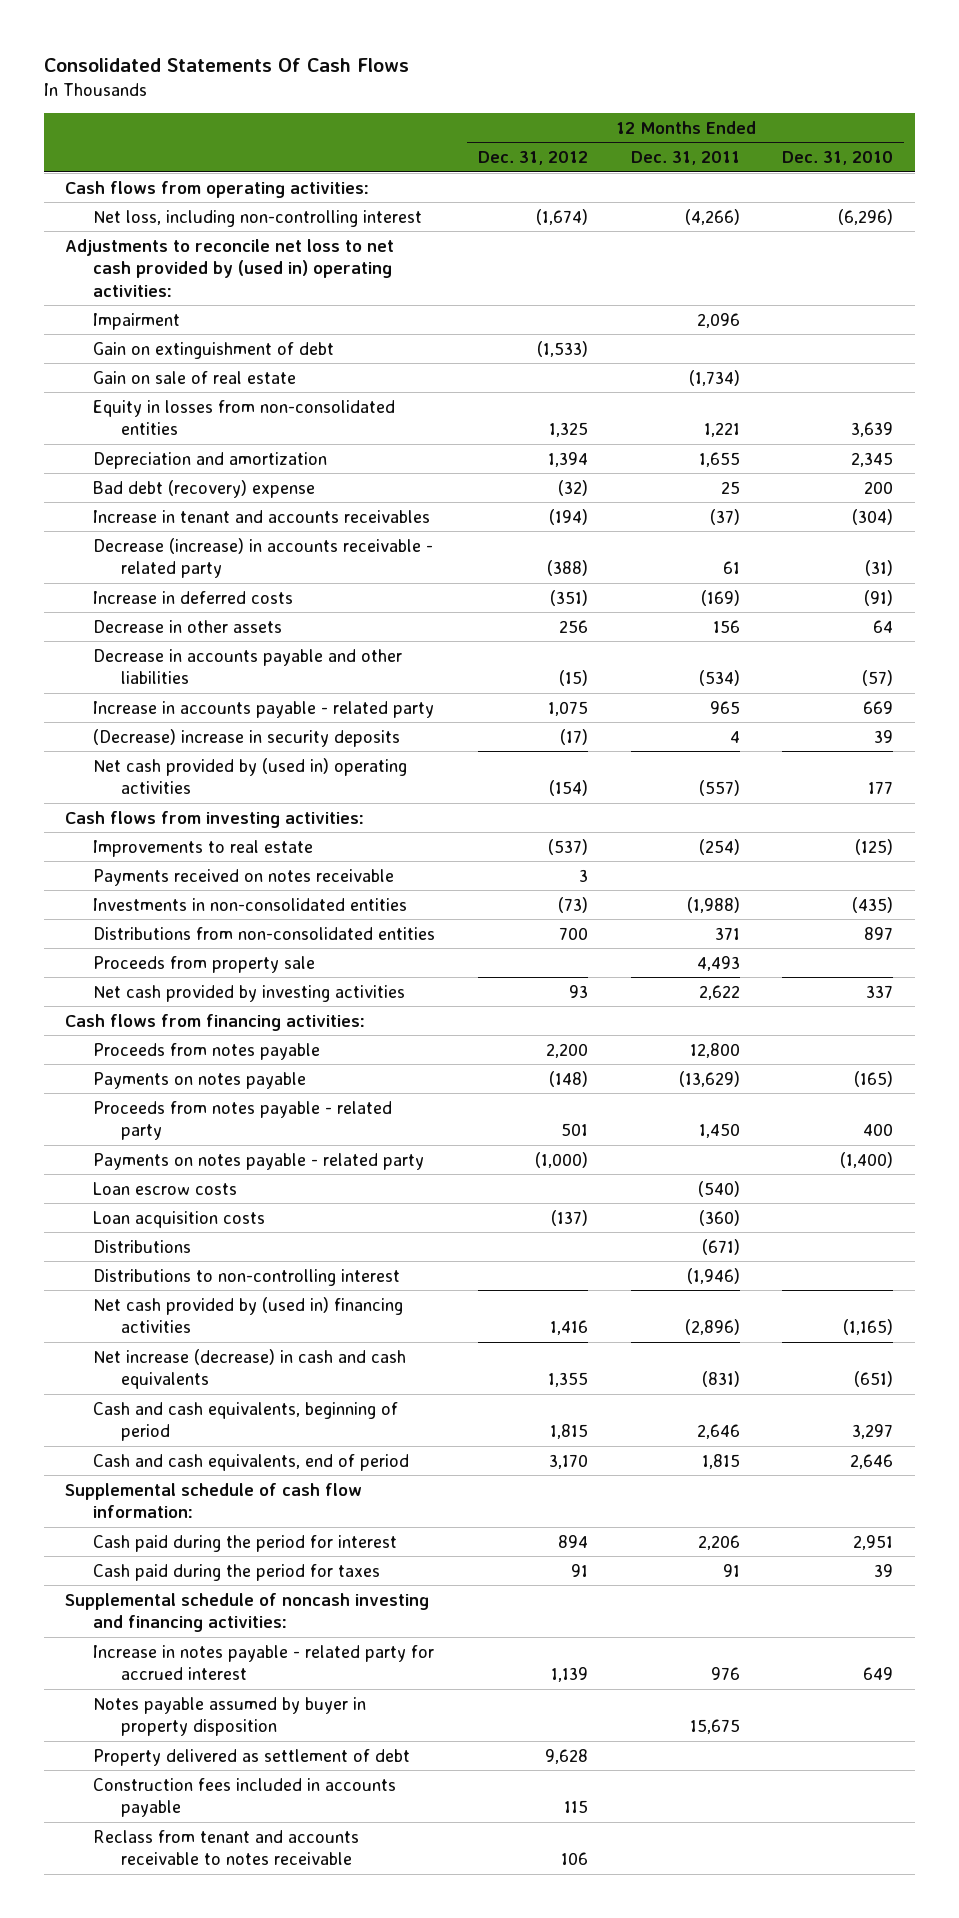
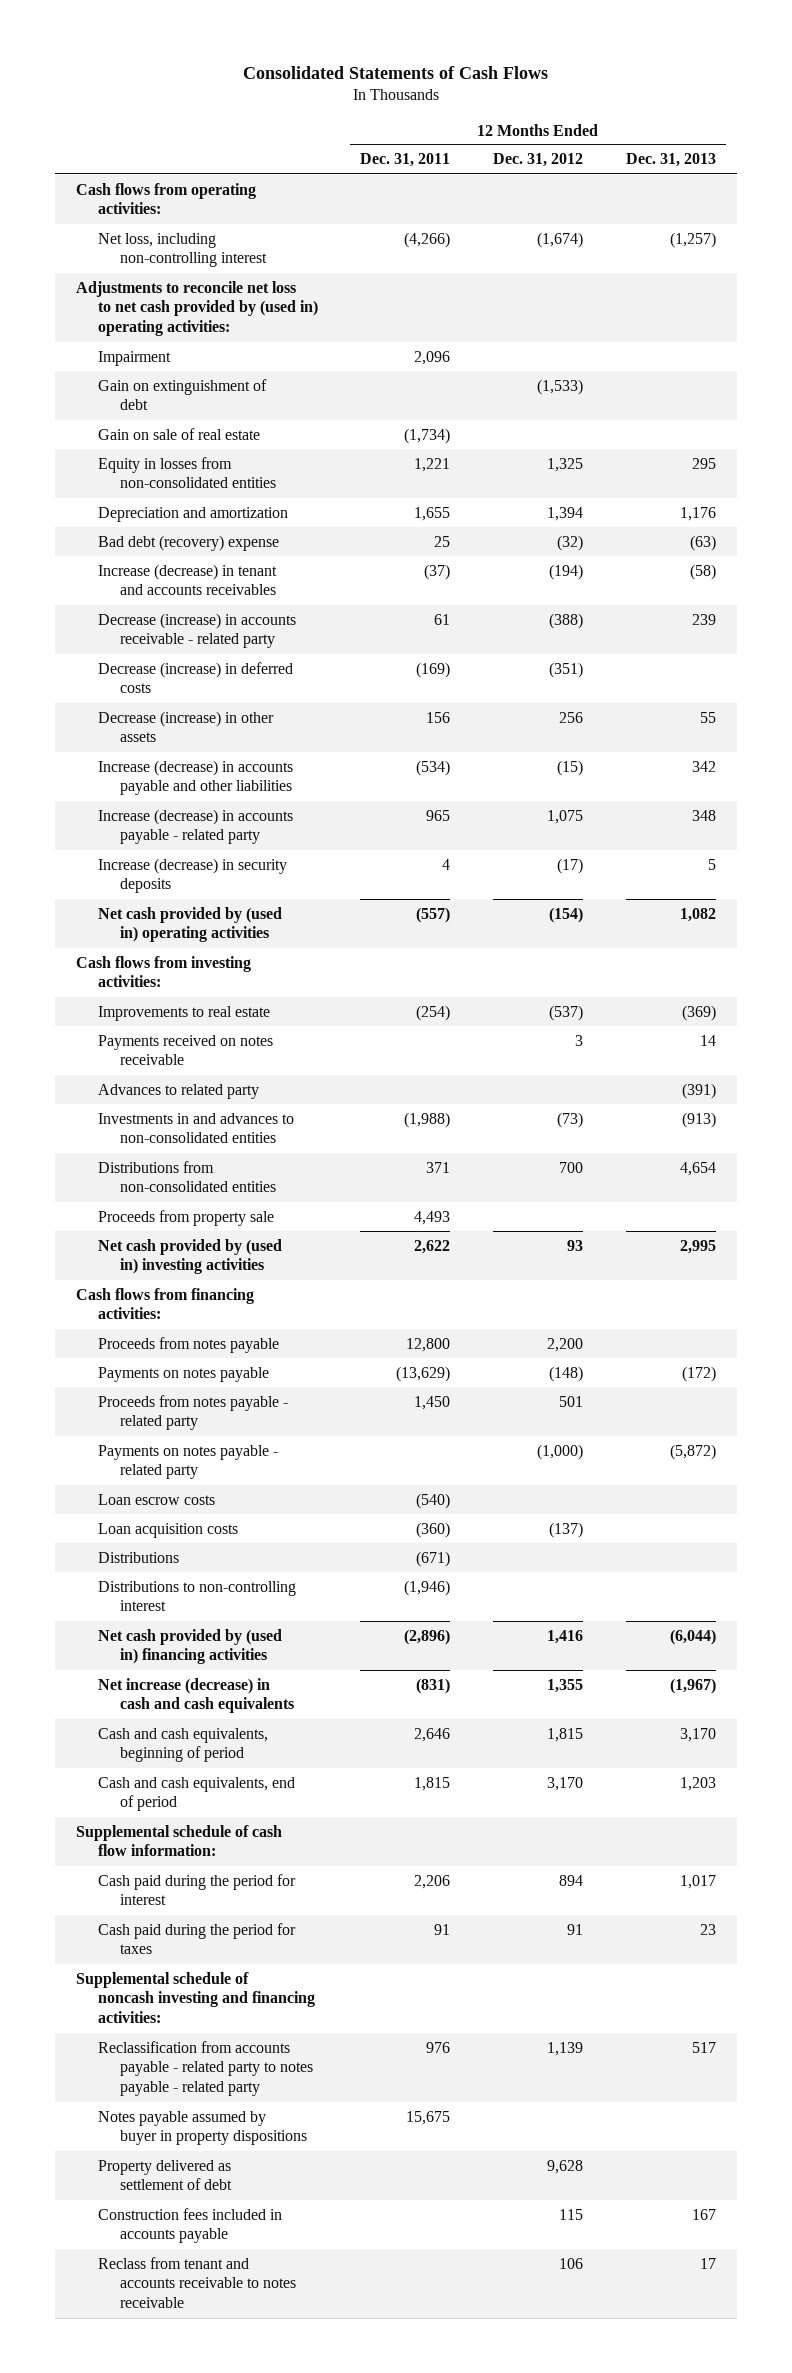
- Consolidated Statements Of Cash Flows
+ Consolidated Statements of Cash Flows
- | 12 Months Ended Dec. 31, 2012 | 12 Months Ended Dec. 31, 2011 | 12 Months Ended Dec. 31, 2010
+ | 12 Months Ended Dec. 31, 2011 | 12 Months Ended Dec. 31, 2012 | 12 Months Ended Dec. 31, 2013
- Increase in tenant and accounts receivables | (194) | (37) | (304)
+ Increase (decrease) in tenant and accounts receivables | (37) | (194) | (58)
- Increase in deferred costs | (351) | (169) | (91)
- Decrease in other assets | 256 | 156 | 64
- Decrease in accounts payable and other liabilities | (15) | (534) | (57)
- Increase in accounts payable - related party | 1,075 | 965 | 669
- (Decrease) increase in security deposits | (17) | 4 | 39
+ Decrease (increase) in deferred costs | (169) | (351) |
+ Decrease (increase) in other assets | 156 | 256 | 55
+ Increase (decrease) in accounts payable and other liabilities | (534) | (15) | 342
+ Increase (decrease) in accounts payable - related party | 965 | 1,075 | 348
+ Increase (decrease) in security deposits | 4 | (17) | 5
- Investments in non-consolidated entities | (73) | (1,988) | (435)
+ Advances to related party | | | (391)
+ Investments in and advances to non-consolidated entities | (1,988) | (73) | (913)
- Net cash provided by investing activities | 93 | 2,622 | 337
+ Net cash provided by (used in) investing activities | 2,622 | 93 | 2,995
- Increase in notes payable - related party for accrued interest | 1,139 | 976 | 649
- Notes payable assumed by buyer in property disposition | | 15,675 |
+ Reclassification from accounts payable - related party to notes payable - related party | 976 | 1,139 | 517
+ Notes payable assumed by buyer in property dispositions | 15,675 | |

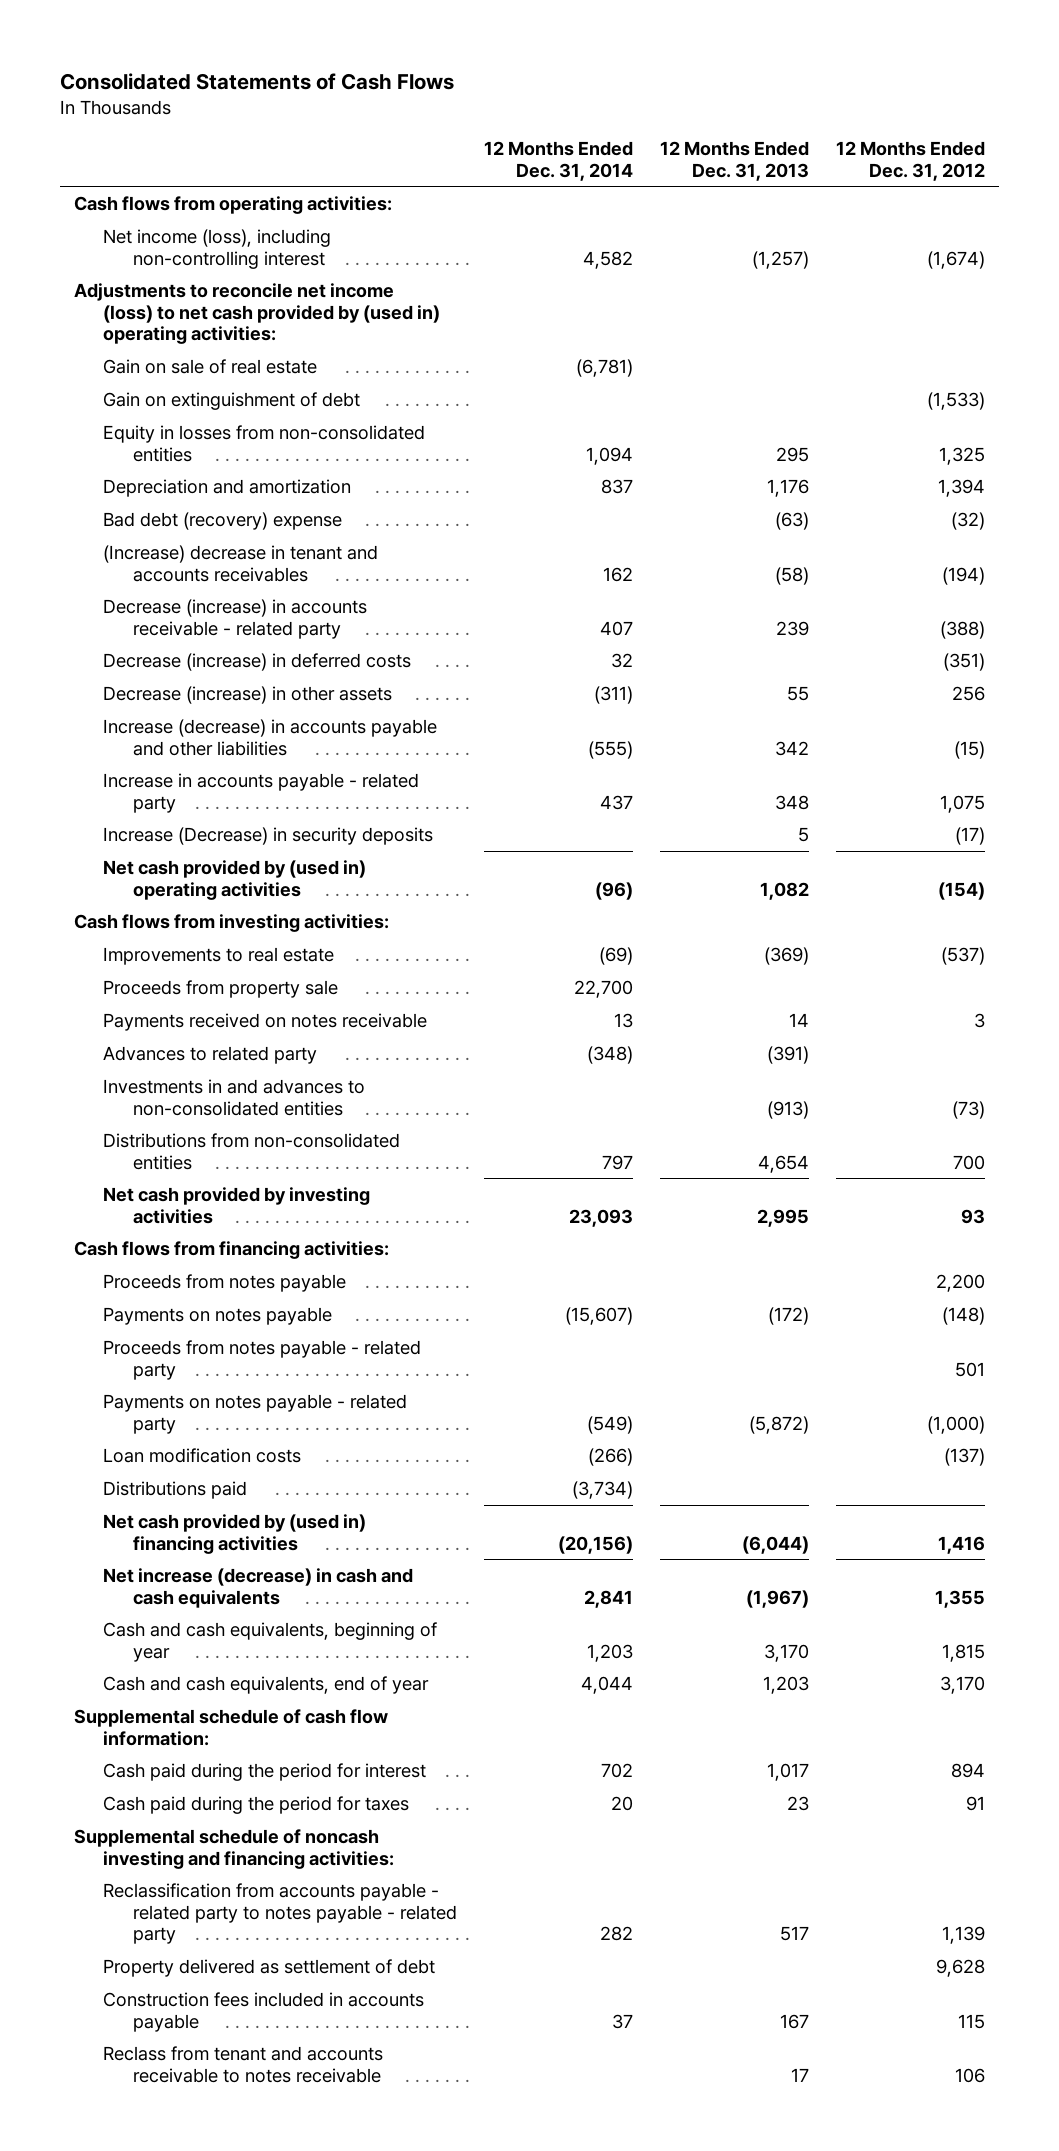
- | 12 Months Ended Dec. 31, 2011 | 12 Months Ended Dec. 31, 2012 | 12 Months Ended Dec. 31, 2013
+ | 12 Months Ended Dec. 31, 2014 | 12 Months Ended Dec. 31, 2013 | 12 Months Ended Dec. 31, 2012
- Net loss, including non-controlling interest | (4,266) | (1,674) | (1,257)
- Adjustments to reconcile net loss to net cash provided by (used in) operating activities:
- Impairment | 2,096 | |
+ Net income (loss), including non-controlling interest | 4,582 | (1,257) | (1,674)
+ Adjustments to reconcile net income (loss) to net cash provided by (used in) operating activities:
moved down: Gain on extinguishment of debt | | | (1,533)
- Increase (decrease) in tenant and accounts receivables | (37) | (194) | (58)
+ (Increase) decrease in tenant and accounts receivables | 162 | (58) | (194)
- Increase (decrease) in accounts payable - related party | 965 | 1,075 | 348
- Increase (decrease) in security deposits | 4 | (17) | 5
+ Increase in accounts payable - related party | 437 | 348 | 1,075
+ Increase (Decrease) in security deposits | | 5 | (17)
moved up: Proceeds from property sale | 22,700 | |
- Net cash provided by (used in) investing activities | 2,622 | 93 | 2,995
+ Net cash provided by investing activities | 23,093 | 2,995 | 93
- Loan escrow costs | (540) | |
- Loan acquisition costs | (360) | (137) |
- Distributions | (671) | |
- Distributions to non-controlling interest | (1,946) | |
+ Loan modification costs | (266) | | (137)
+ Distributions paid | (3,734) | |
- Cash and cash equivalents, beginning of period | 2,646 | 1,815 | 3,170
- Cash and cash equivalents, end of period | 1,815 | 3,170 | 1,203
+ Cash and cash equivalents, beginning of year | 1,203 | 3,170 | 1,815
+ Cash and cash equivalents, end of year | 4,044 | 1,203 | 3,170
- Notes payable assumed by buyer in property dispositions | 15,675 | |

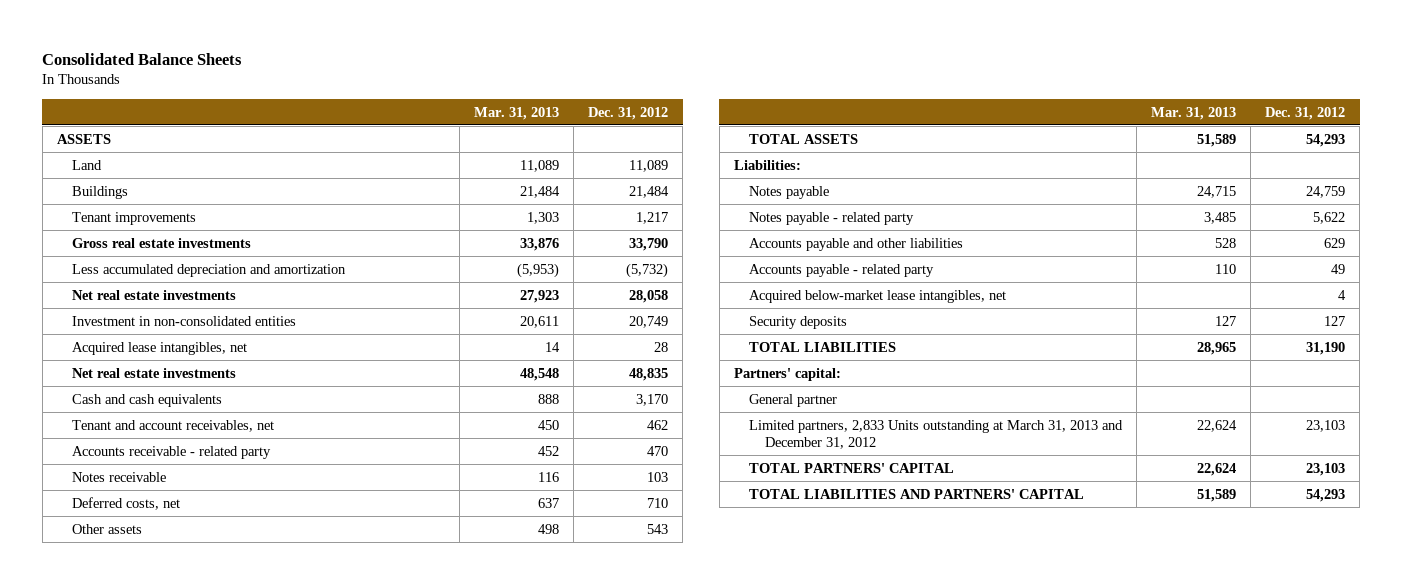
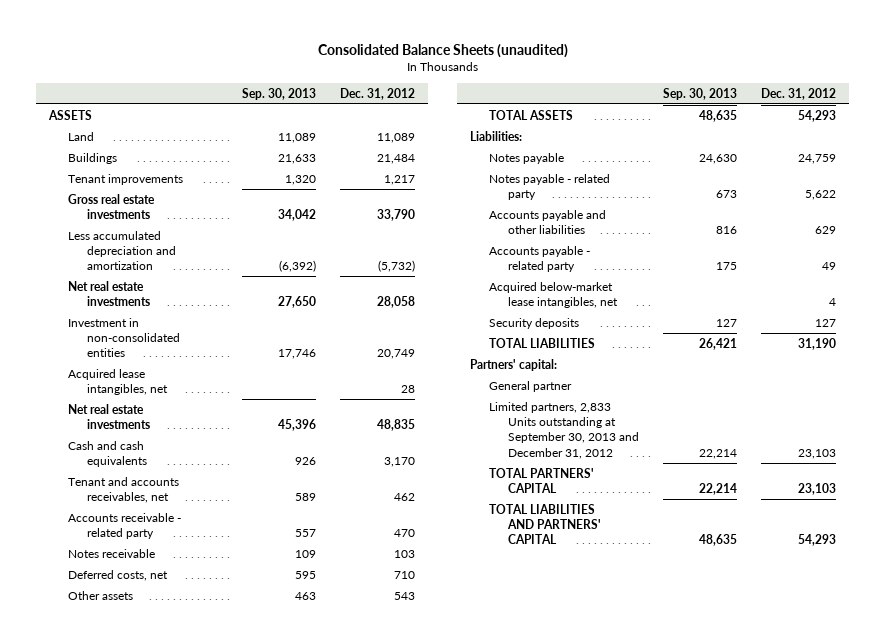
- Consolidated Balance Sheets
+ Consolidated Balance Sheets (unaudited)
- | Mar. 31, 2013 | Dec. 31, 2012
+ | Sep. 30, 2013 | Dec. 31, 2012
- Tenant and account receivables, net | 450 | 462
+ Tenant and accounts receivables, net | 589 | 462
- Limited partners, 2,833 Units outstanding at March 31, 2013 and December 31, 2012 | 22,624 | 23,103
+ Limited partners, 2,833 Units outstanding at September 30, 2013 and December 31, 2012 | 22,214 | 23,103

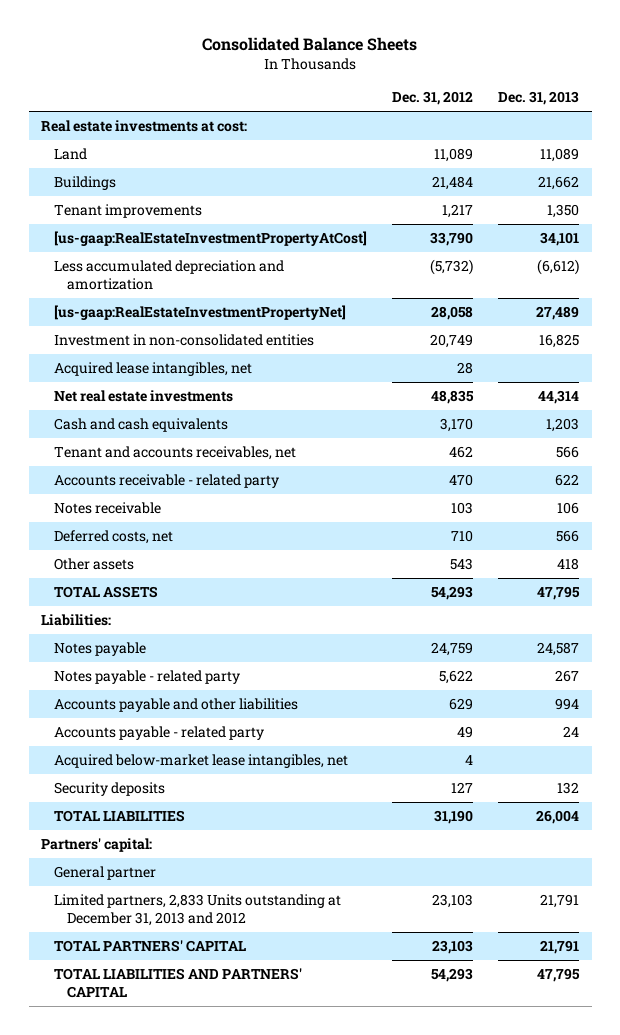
- Consolidated Balance Sheets (unaudited)
+ Consolidated Balance Sheets
- | Sep. 30, 2013 | Dec. 31, 2012
+ | Dec. 31, 2012 | Dec. 31, 2013
- ASSETS
+ Real estate investments at cost:
- Gross real estate investments | 34,042 | 33,790
+ [us-gaap:RealEstateInvestmentPropertyAtCost] | 33,790 | 34,101
- Net real estate investments | 27,650 | 28,058
+ [us-gaap:RealEstateInvestmentPropertyNet] | 28,058 | 27,489
- Limited partners, 2,833 Units outstanding at September 30, 2013 and December 31, 2012 | 22,214 | 23,103
+ Limited partners, 2,833 Units outstanding at December 31, 2013 and 2012 | 23,103 | 21,791

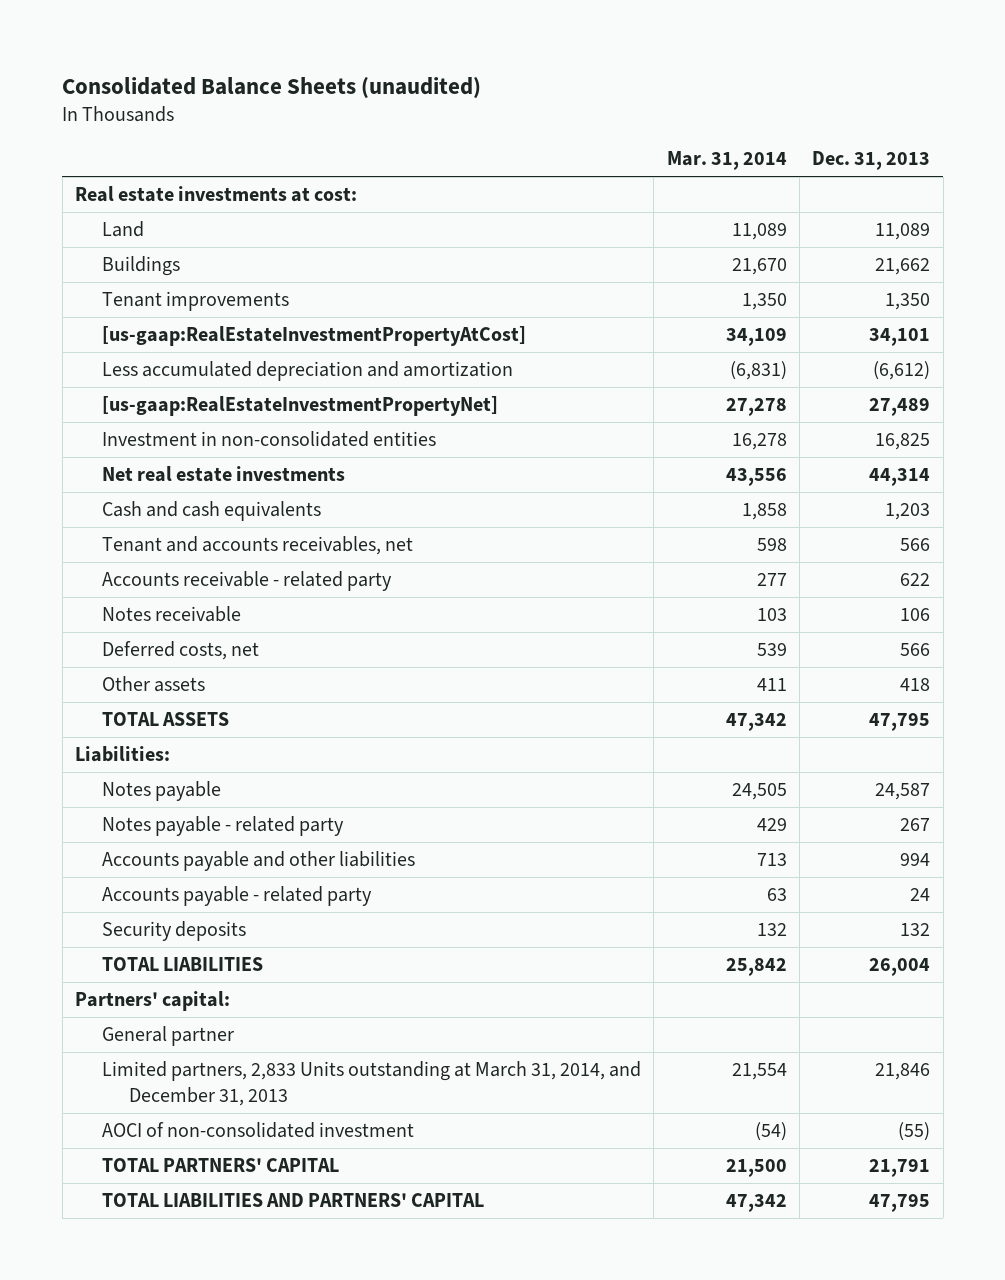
- Consolidated Balance Sheets
+ Consolidated Balance Sheets (unaudited)
- | Dec. 31, 2012 | Dec. 31, 2013
+ | Mar. 31, 2014 | Dec. 31, 2013
- Acquired lease intangibles, net | 28 |
- Acquired below-market lease intangibles, net | 4 |
- Limited partners, 2,833 Units outstanding at December 31, 2013 and 2012 | 23,103 | 21,791
+ Limited partners, 2,833 Units outstanding at March 31, 2014, and December 31, 2013 | 21,554 | 21,846
+ AOCI of non-consolidated investment | (54) | (55)

